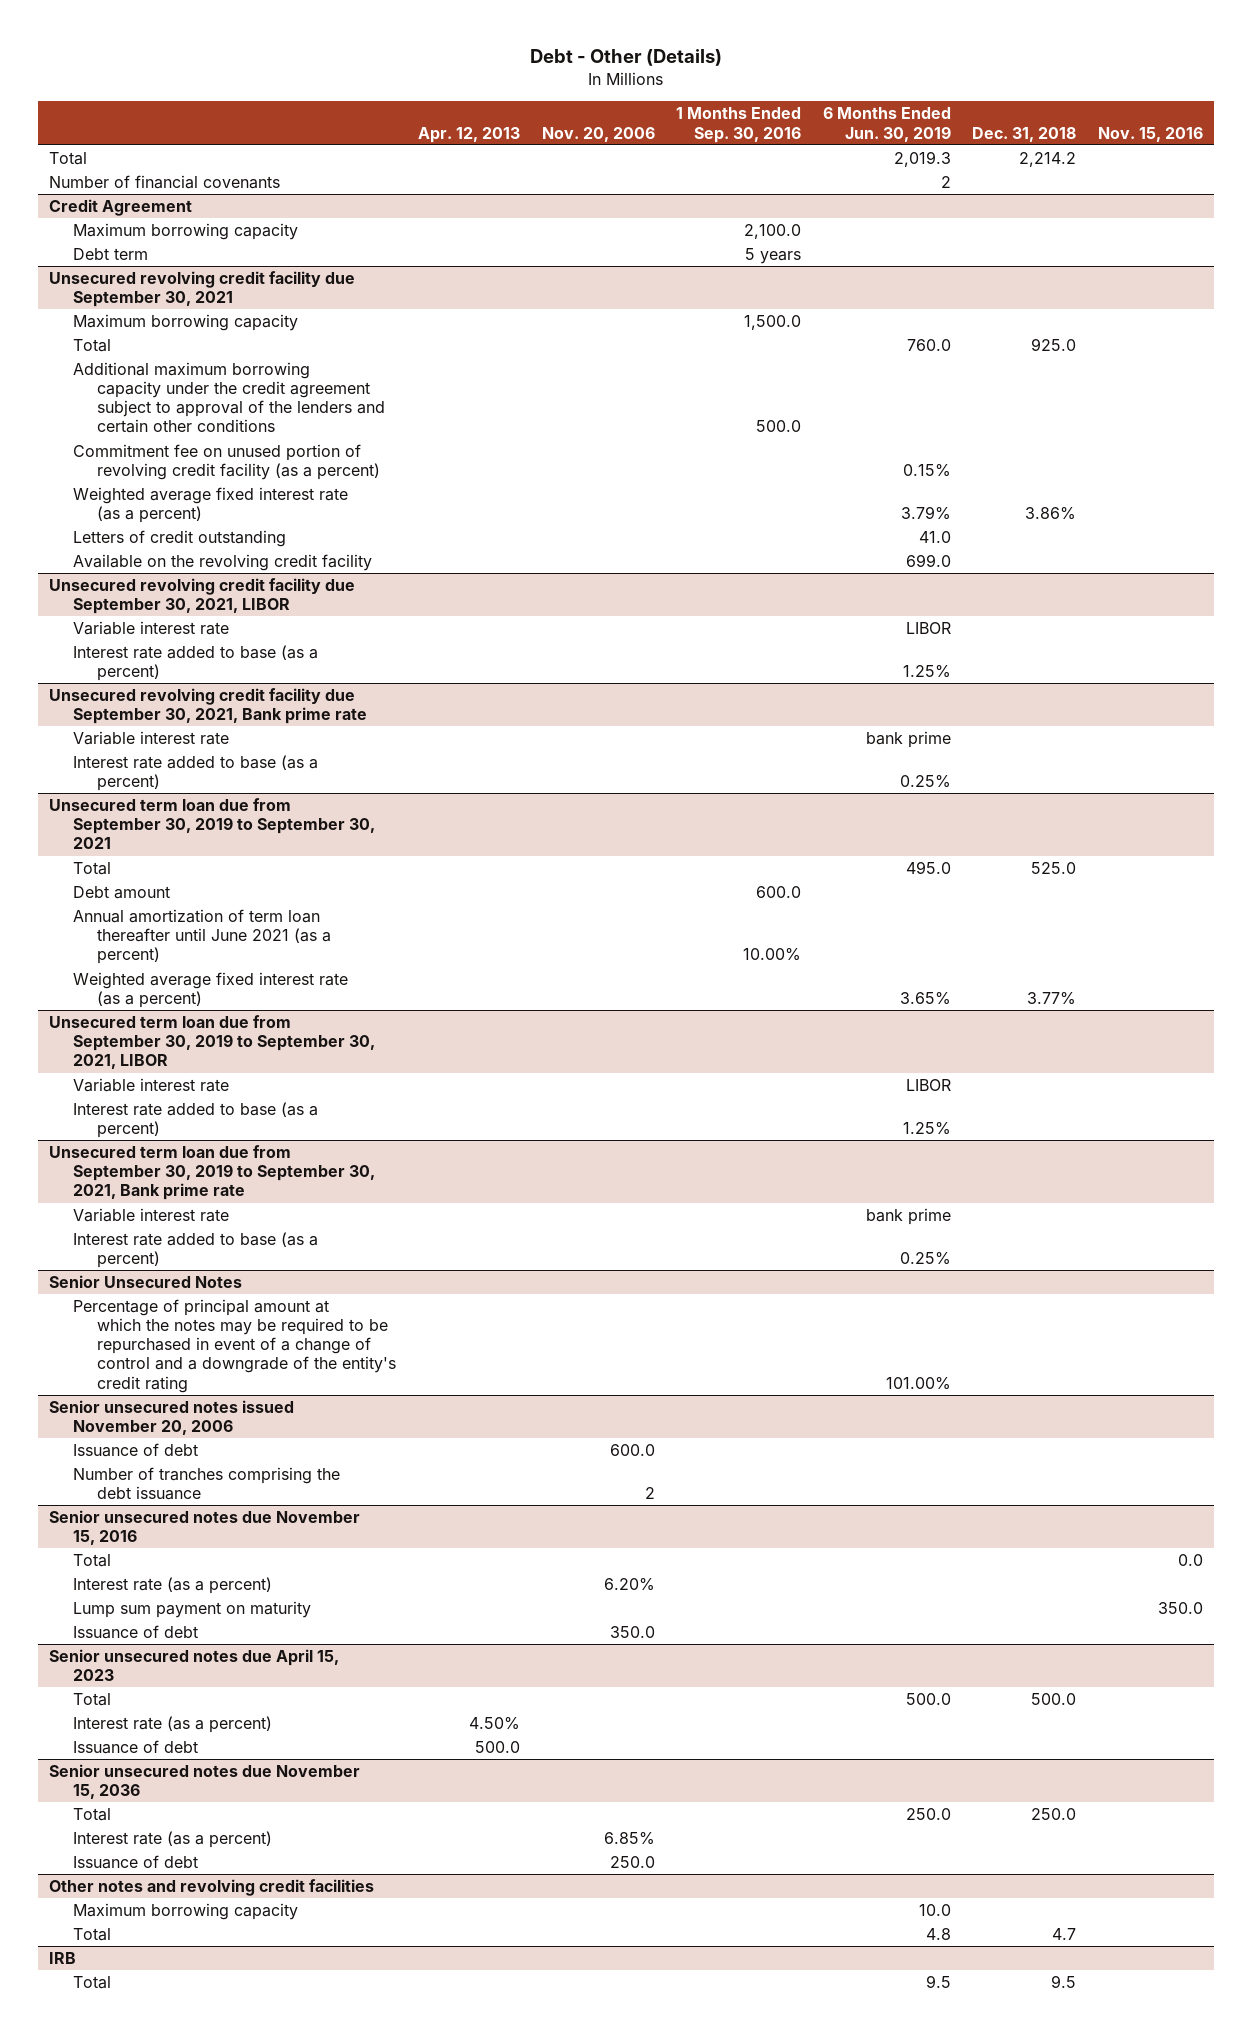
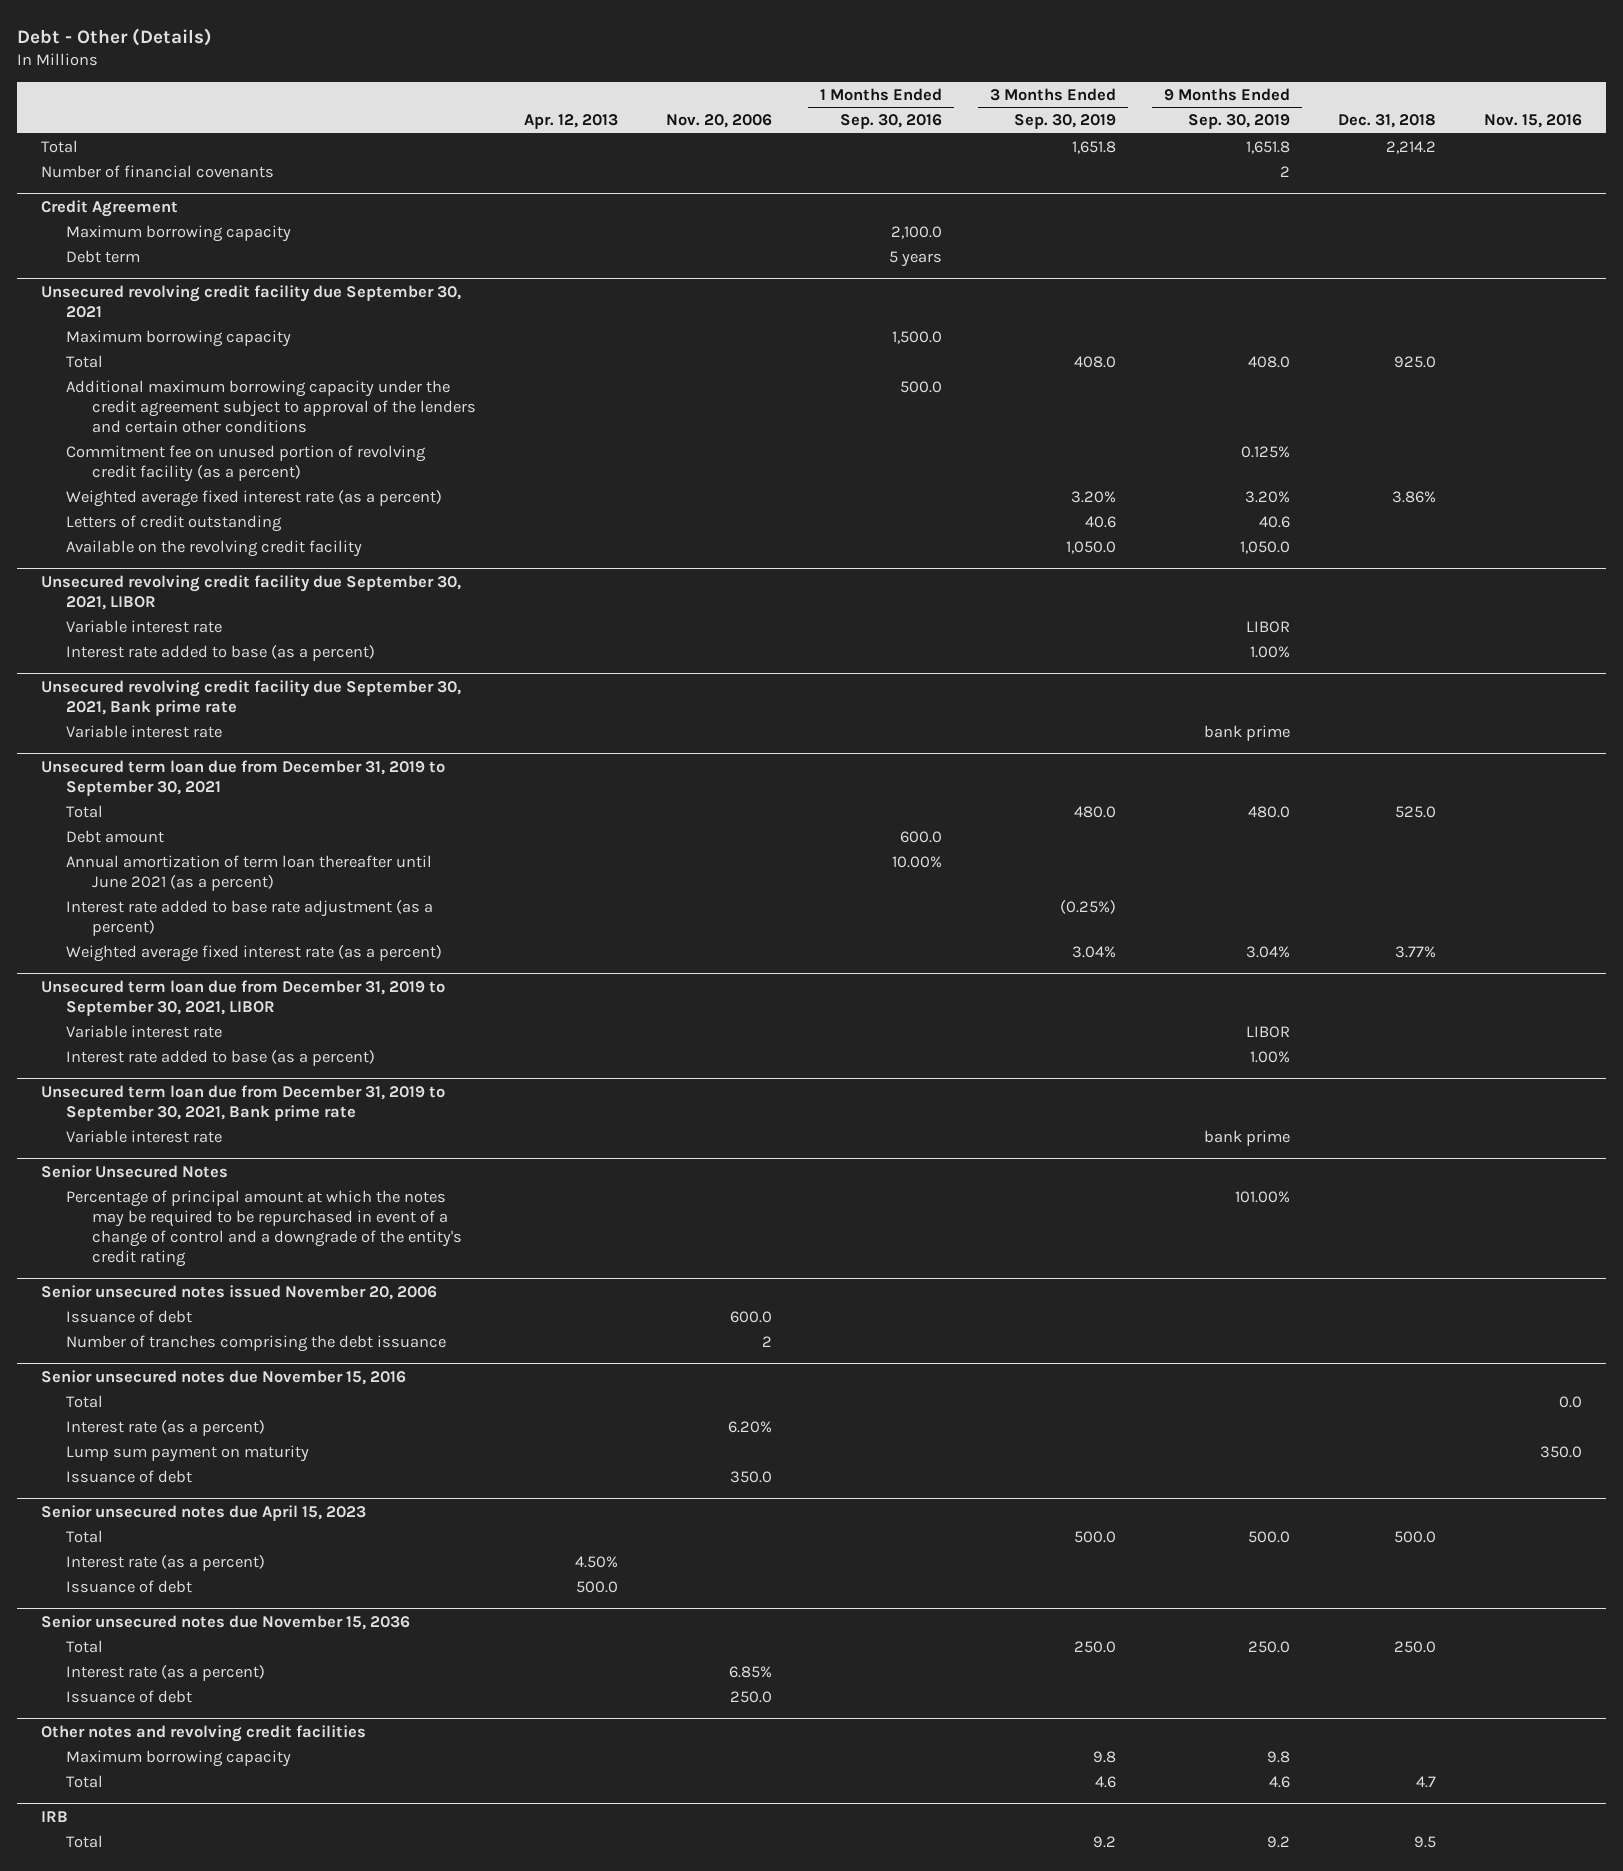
- | Apr. 12, 2013 | Nov. 20, 2006 | 1 Months Ended Sep. 30, 2016 | 6 Months Ended Jun. 30, 2019 | Dec. 31, 2018 | Nov. 15, 2016
+ | Apr. 12, 2013 | Nov. 20, 2006 | 1 Months Ended Sep. 30, 2016 | 3 Months Ended Sep. 30, 2019 | 9 Months Ended Sep. 30, 2019 | Dec. 31, 2018 | Nov. 15, 2016
@ Unsecured revolving credit facility due September 30, 2021, Bank prime rate
- Interest rate added to base (as a percent) | | | | 0.25% | |
- Unsecured term loan due from September 30, 2019 to September 30, 2021
+ Unsecured term loan due from December 31, 2019 to September 30, 2021
+ Interest rate added to base rate adjustment (as a percent) | | | | (0.25%) | | |
- Unsecured term loan due from September 30, 2019 to September 30, 2021, LIBOR
+ Unsecured term loan due from December 31, 2019 to September 30, 2021, LIBOR
- Unsecured term loan due from September 30, 2019 to September 30, 2021, Bank prime rate
+ Unsecured term loan due from December 31, 2019 to September 30, 2021, Bank prime rate
- Interest rate added to base (as a percent) | | | | 0.25% | |

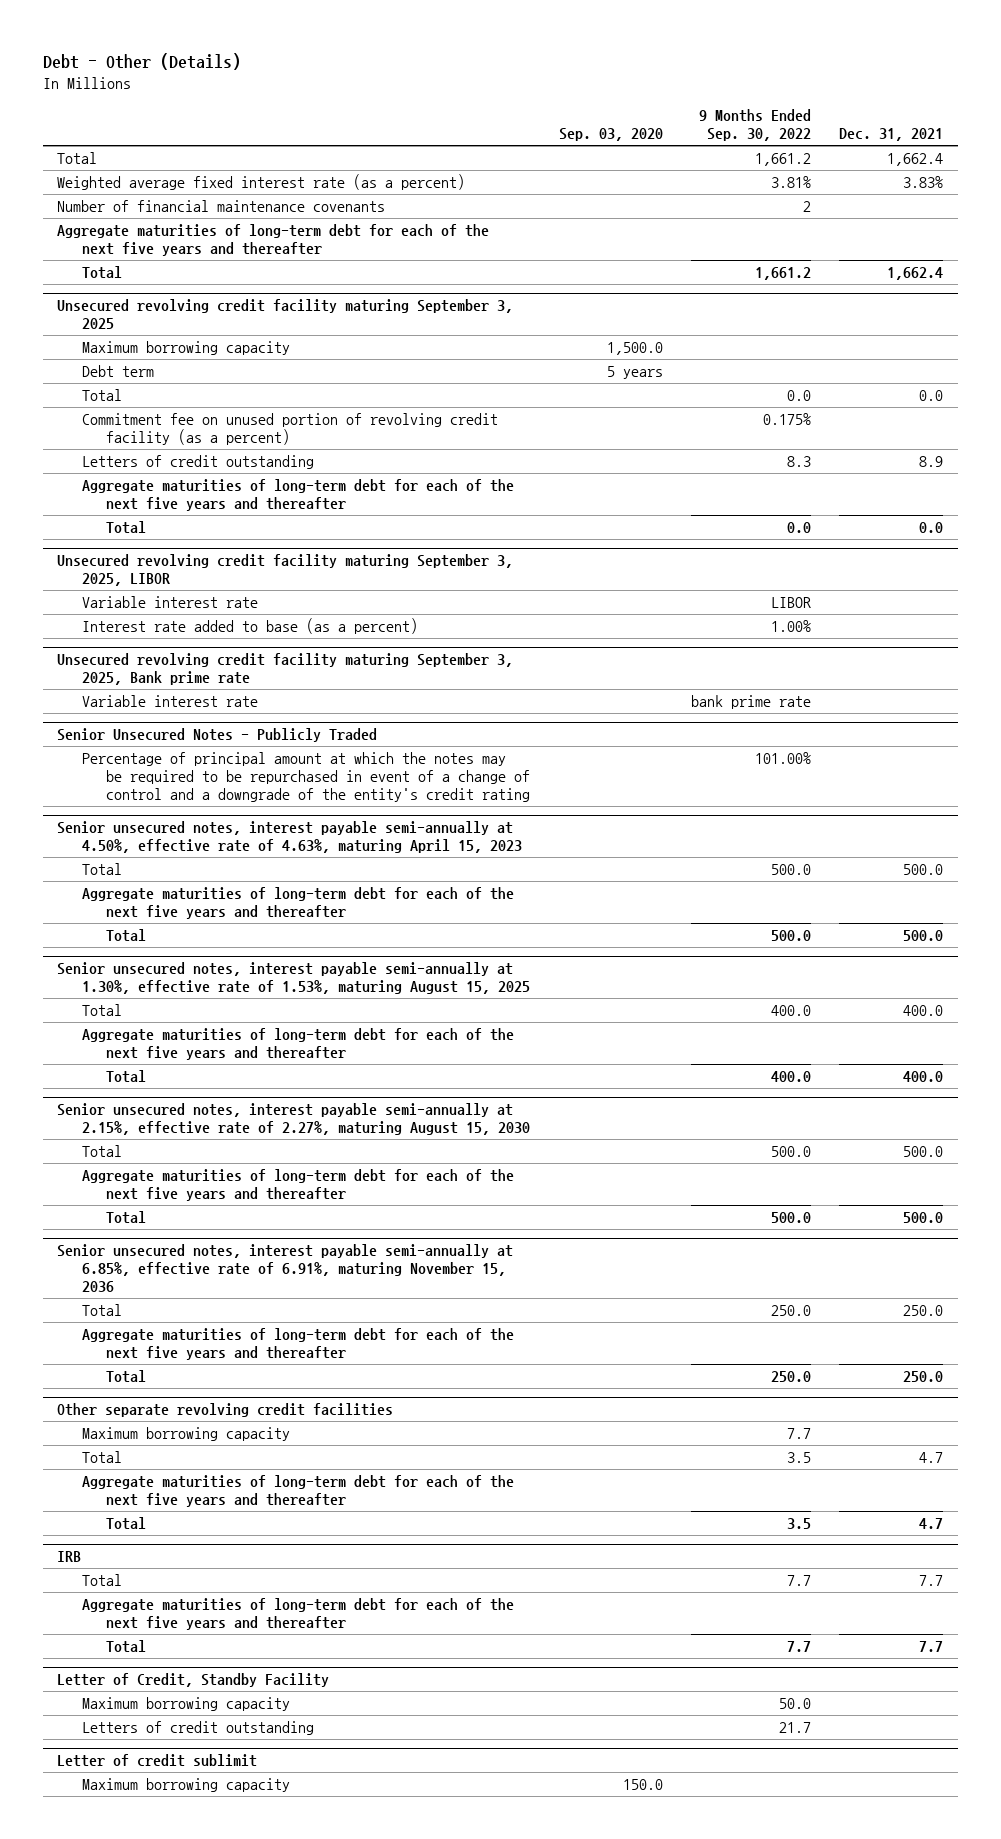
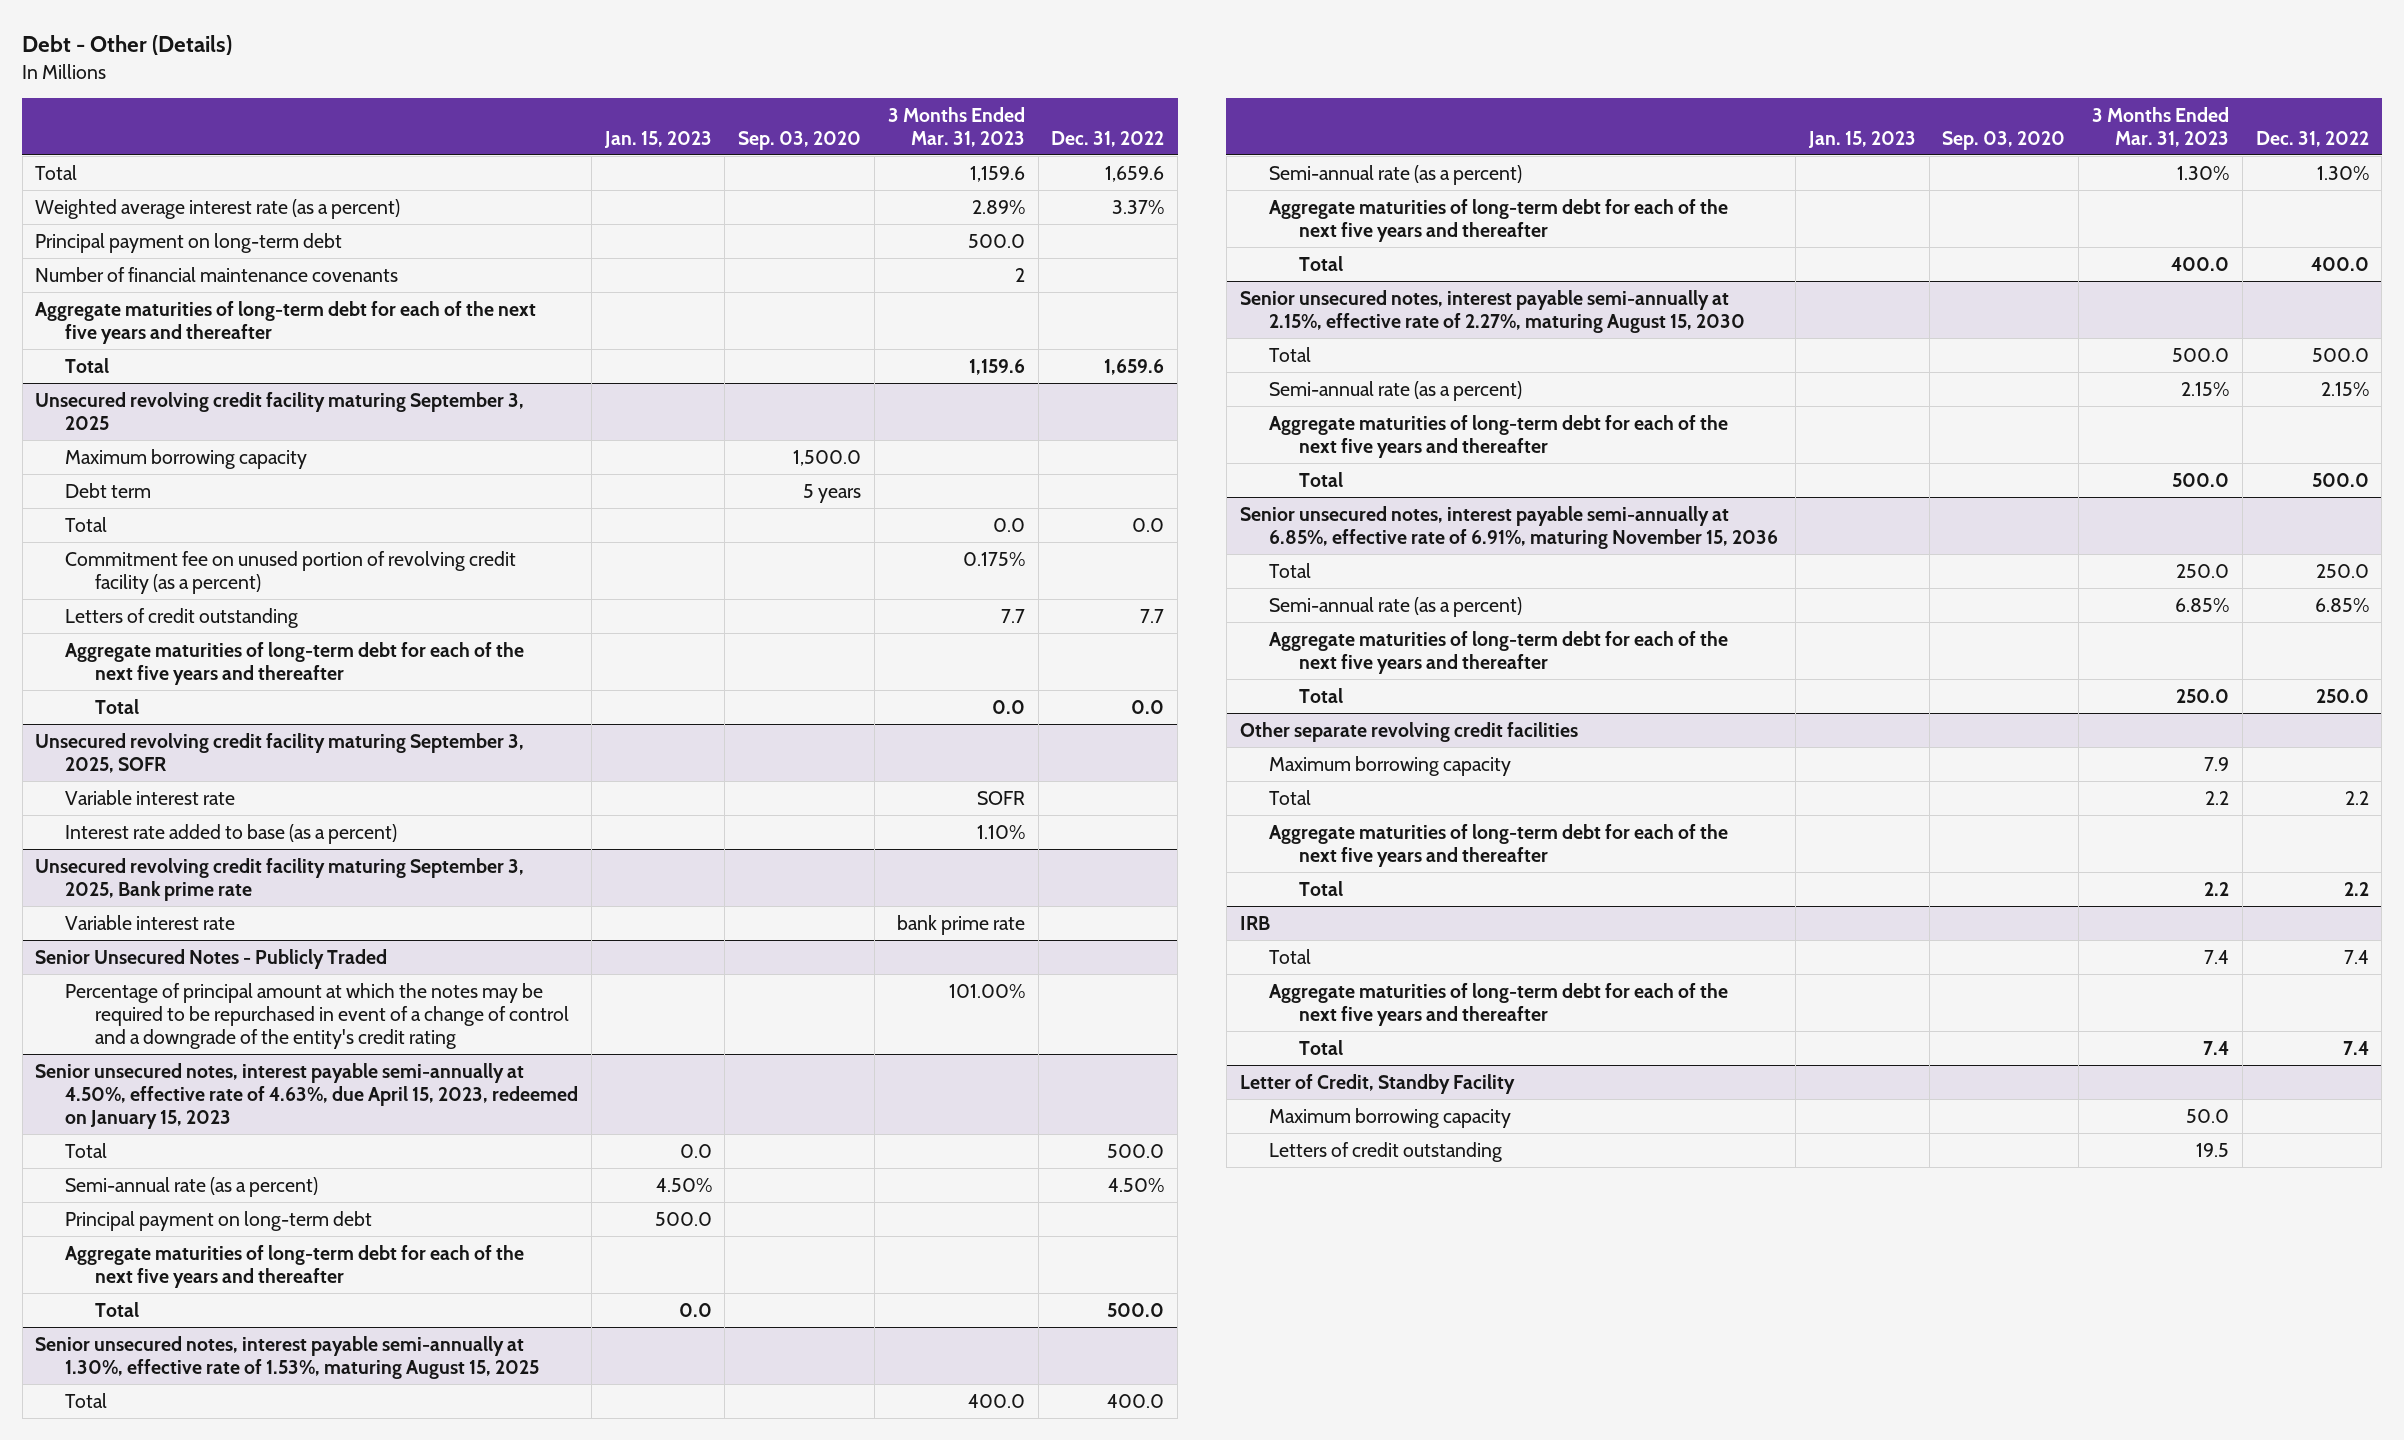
- | Sep. 03, 2020 | 9 Months Ended Sep. 30, 2022 | Dec. 31, 2021
+ | Jan. 15, 2023 | Sep. 03, 2020 | 3 Months Ended Mar. 31, 2023 | Dec. 31, 2022
- Weighted average fixed interest rate (as a percent) | | 3.81% | 3.83%
+ Weighted average interest rate (as a percent) | | | 2.89% | 3.37%
+ Principal payment on long-term debt | | | 500.0 |
- Unsecured revolving credit facility maturing September 3, 2025, LIBOR
+ Unsecured revolving credit facility maturing September 3, 2025, SOFR
- Senior unsecured notes, interest payable semi-annually at 4.50%, effective rate of 4.63%, maturing April 15, 2023
+ Senior unsecured notes, interest payable semi-annually at 4.50%, effective rate of 4.63%, due April 15, 2023, redeemed on January 15, 2023
+ Semi-annual rate (as a percent) | 4.50% | | | 4.50%
+ Principal payment on long-term debt | 500.0 | | |
@ Senior unsecured notes, interest payable semi-annually at 1.30%, effective rate of 1.53%, maturing August 15, 2025
+ Semi-annual rate (as a percent) | | | 1.30% | 1.30%
@ Senior unsecured notes, interest payable semi-annually at 2.15%, effective rate of 2.27%, maturing August 15, 2030
+ Semi-annual rate (as a percent) | | | 2.15% | 2.15%
@ Senior unsecured notes, interest payable semi-annually at 6.85%, effective rate of 6.91%, maturing November 15, 2036
+ Semi-annual rate (as a percent) | | | 6.85% | 6.85%
- Letter of credit sublimit
- Maximum borrowing capacity | 150.0 | |

